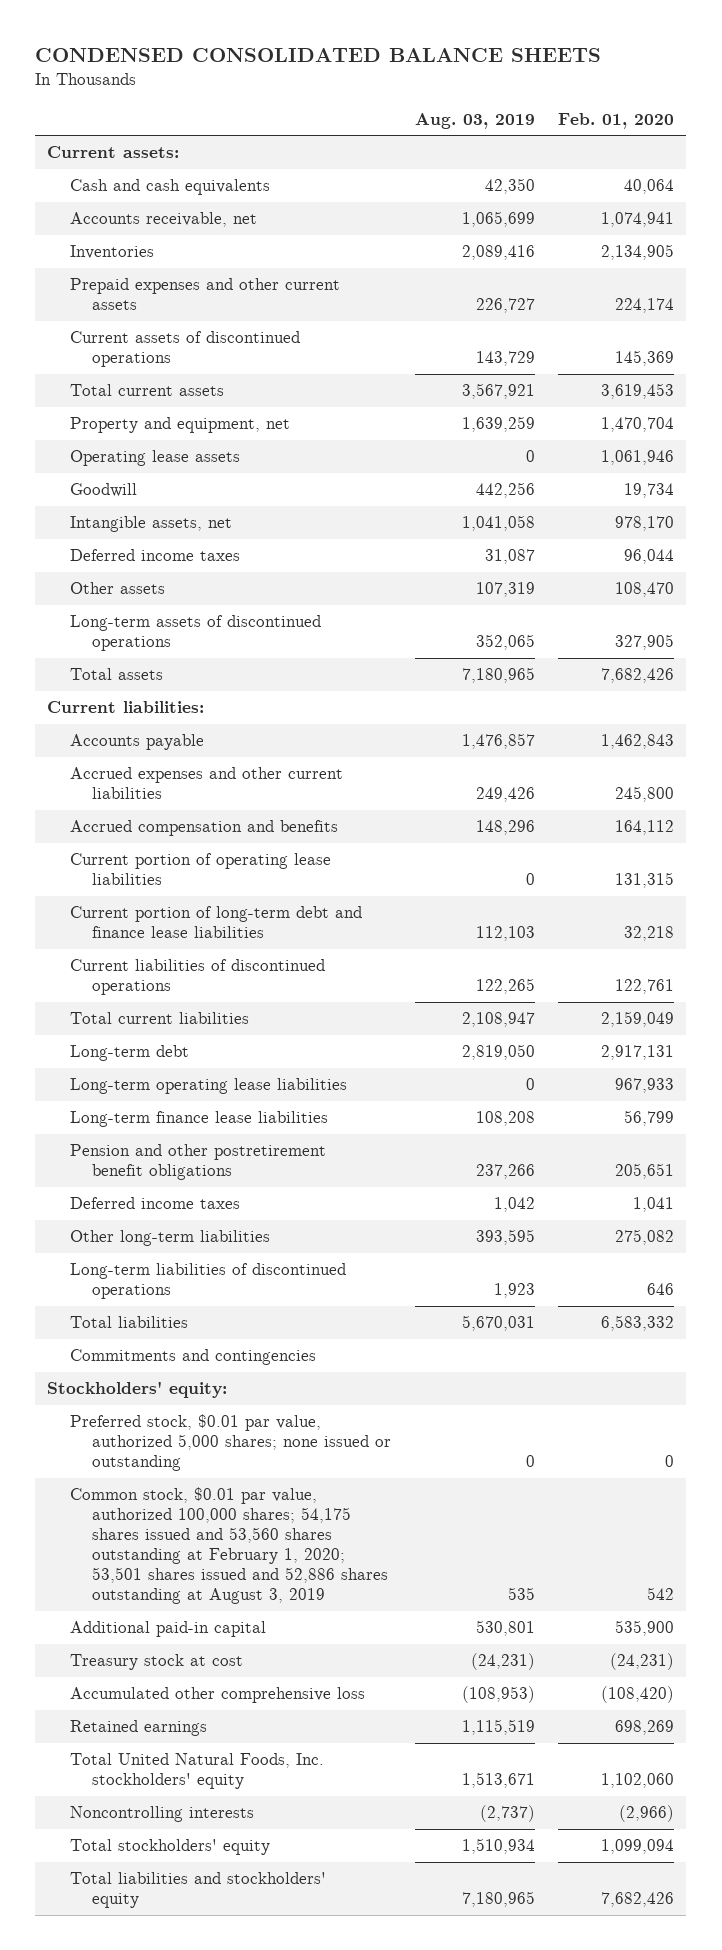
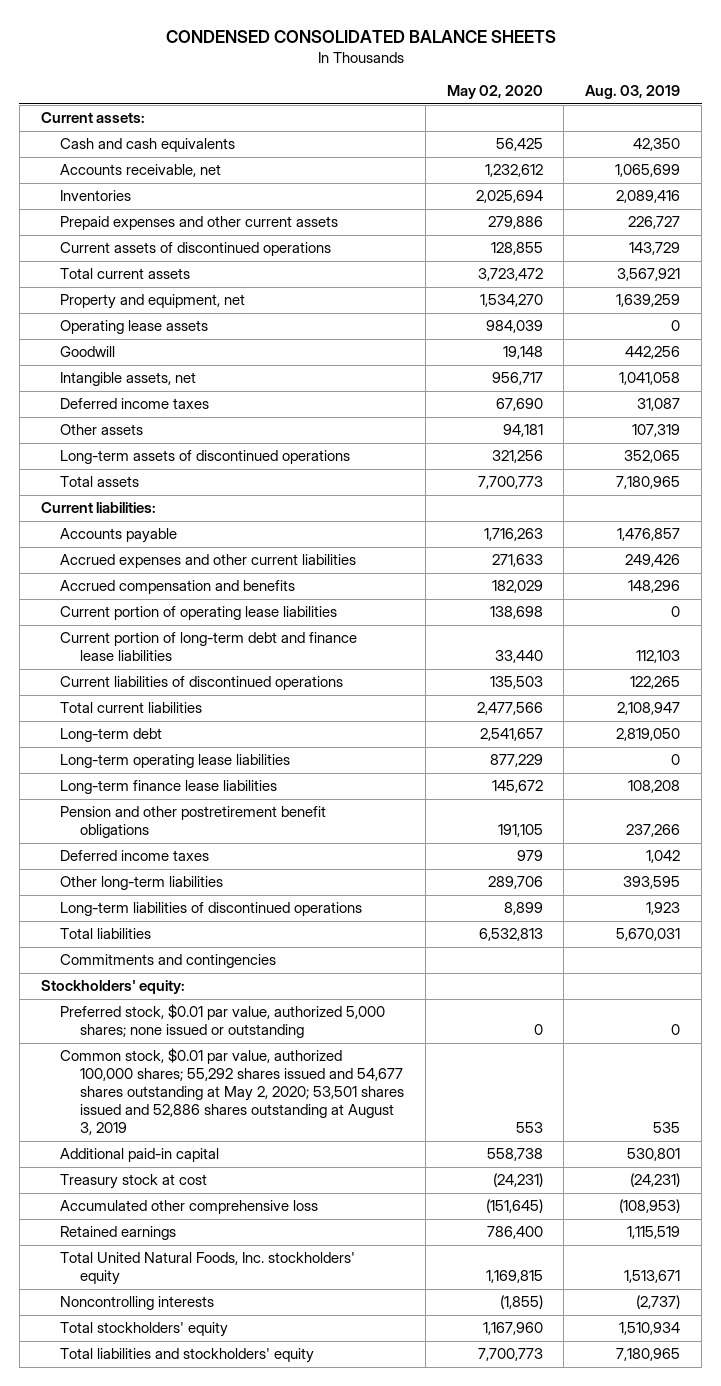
- | Aug. 03, 2019 | Feb. 01, 2020
+ | May 02, 2020 | Aug. 03, 2019
- Common stock, $0.01 par value, authorized 100,000 shares; 54,175 shares issued and 53,560 shares outstanding at February 1, 2020; 53,501 shares issued and 52,886 shares outstanding at August 3, 2019 | 535 | 542
+ Common stock, $0.01 par value, authorized 100,000 shares; 55,292 shares issued and 54,677 shares outstanding at May 2, 2020; 53,501 shares issued and 52,886 shares outstanding at August 3, 2019 | 553 | 535

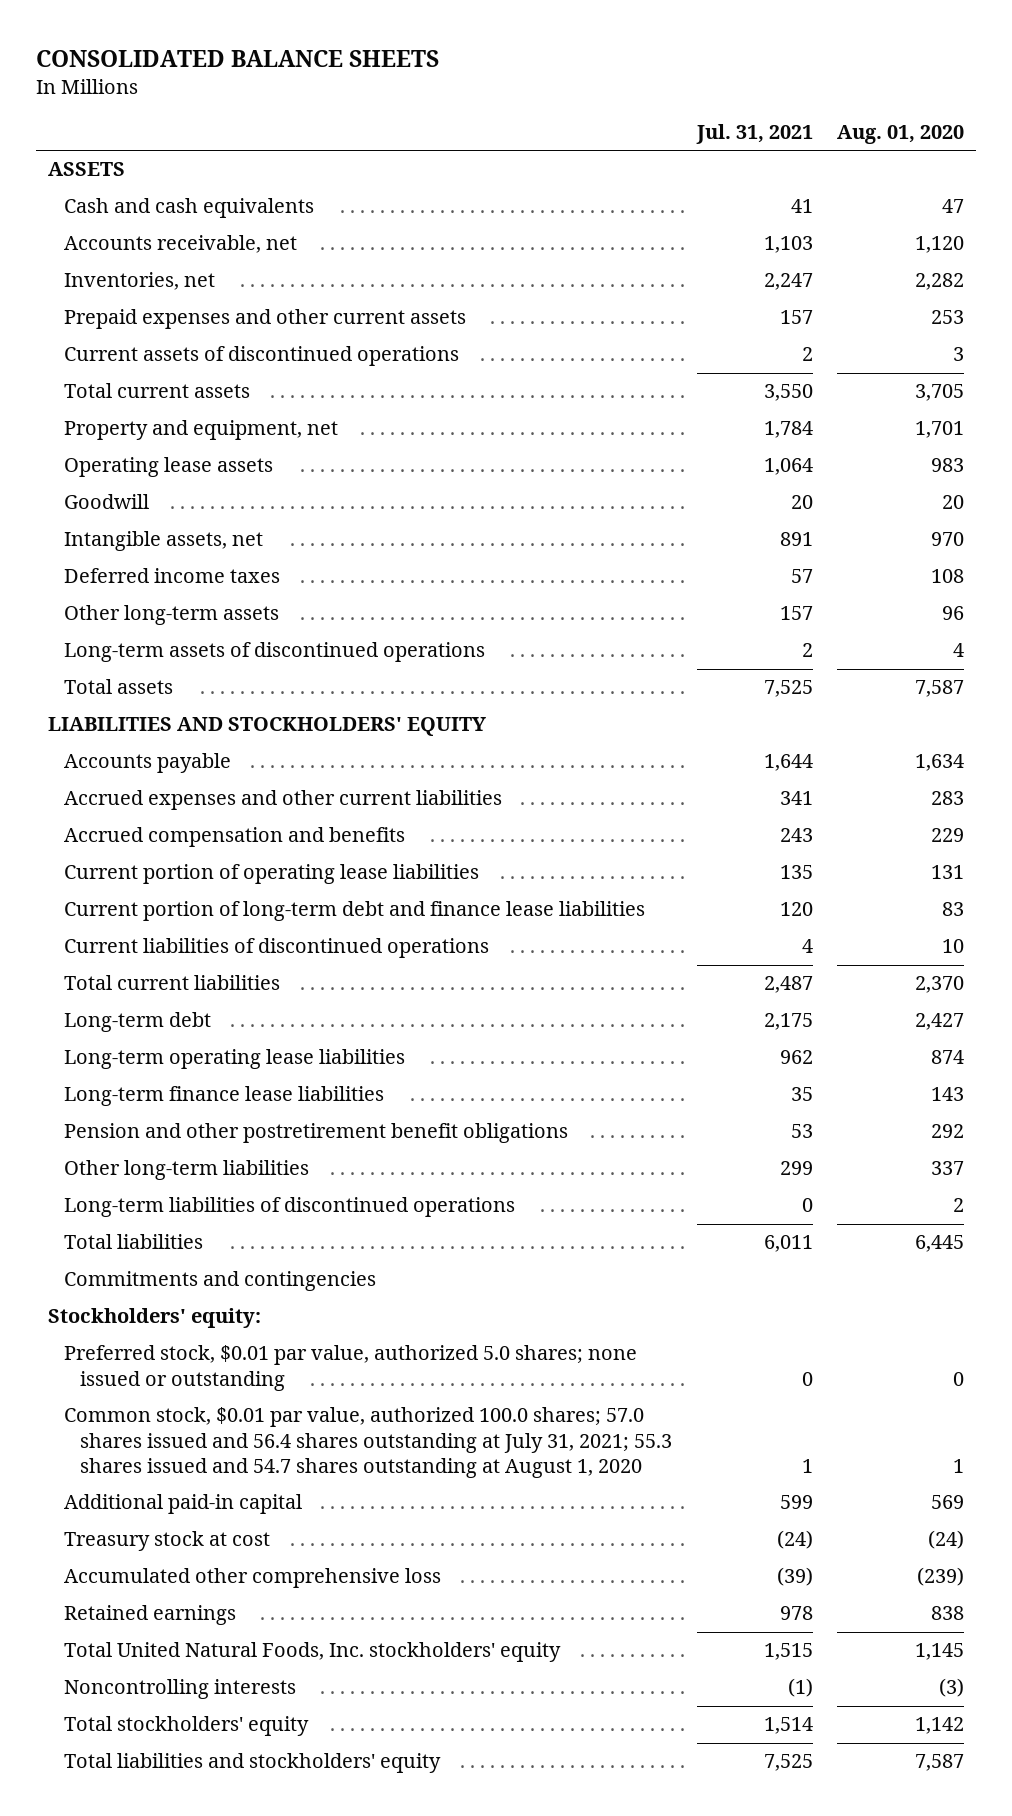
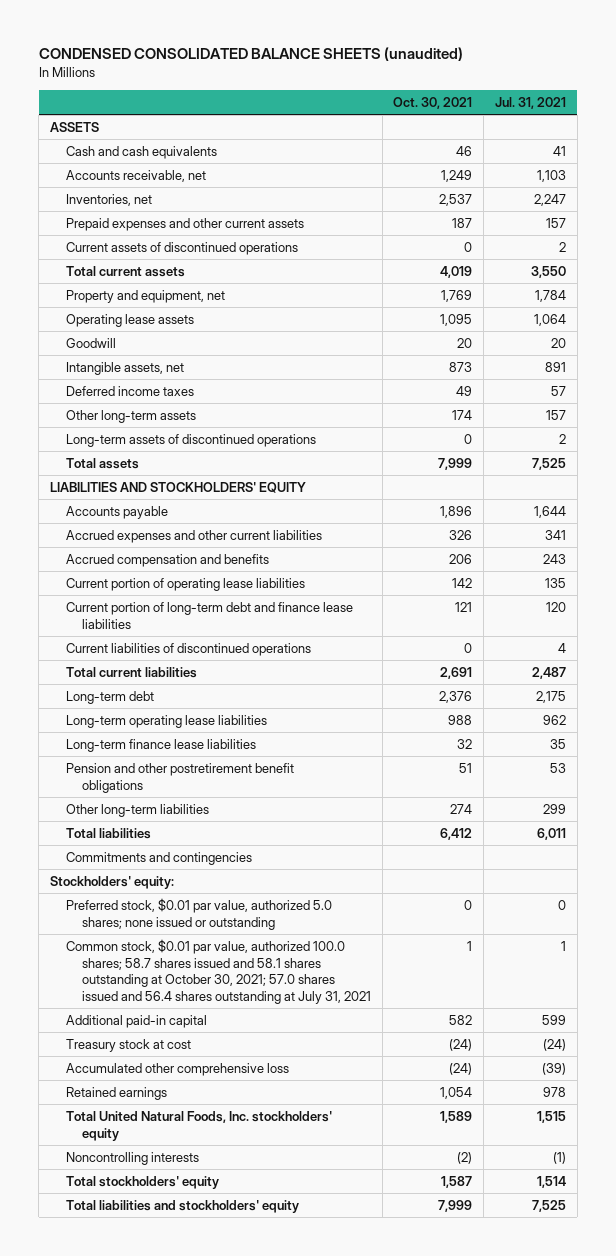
- CONSOLIDATED BALANCE SHEETS
+ CONDENSED CONSOLIDATED BALANCE SHEETS (unaudited)
- | Jul. 31, 2021 | Aug. 01, 2020
+ | Oct. 30, 2021 | Jul. 31, 2021
- Long-term liabilities of discontinued operations | 0 | 2
- Common stock, $0.01 par value, authorized 100.0 shares; 57.0 shares issued and 56.4 shares outstanding at July 31, 2021; 55.3 shares issued and 54.7 shares outstanding at August 1, 2020 | 1 | 1
+ Common stock, $0.01 par value, authorized 100.0 shares; 58.7 shares issued and 58.1 shares outstanding at October 30, 2021; 57.0 shares issued and 56.4 shares outstanding at July 31, 2021 | 1 | 1

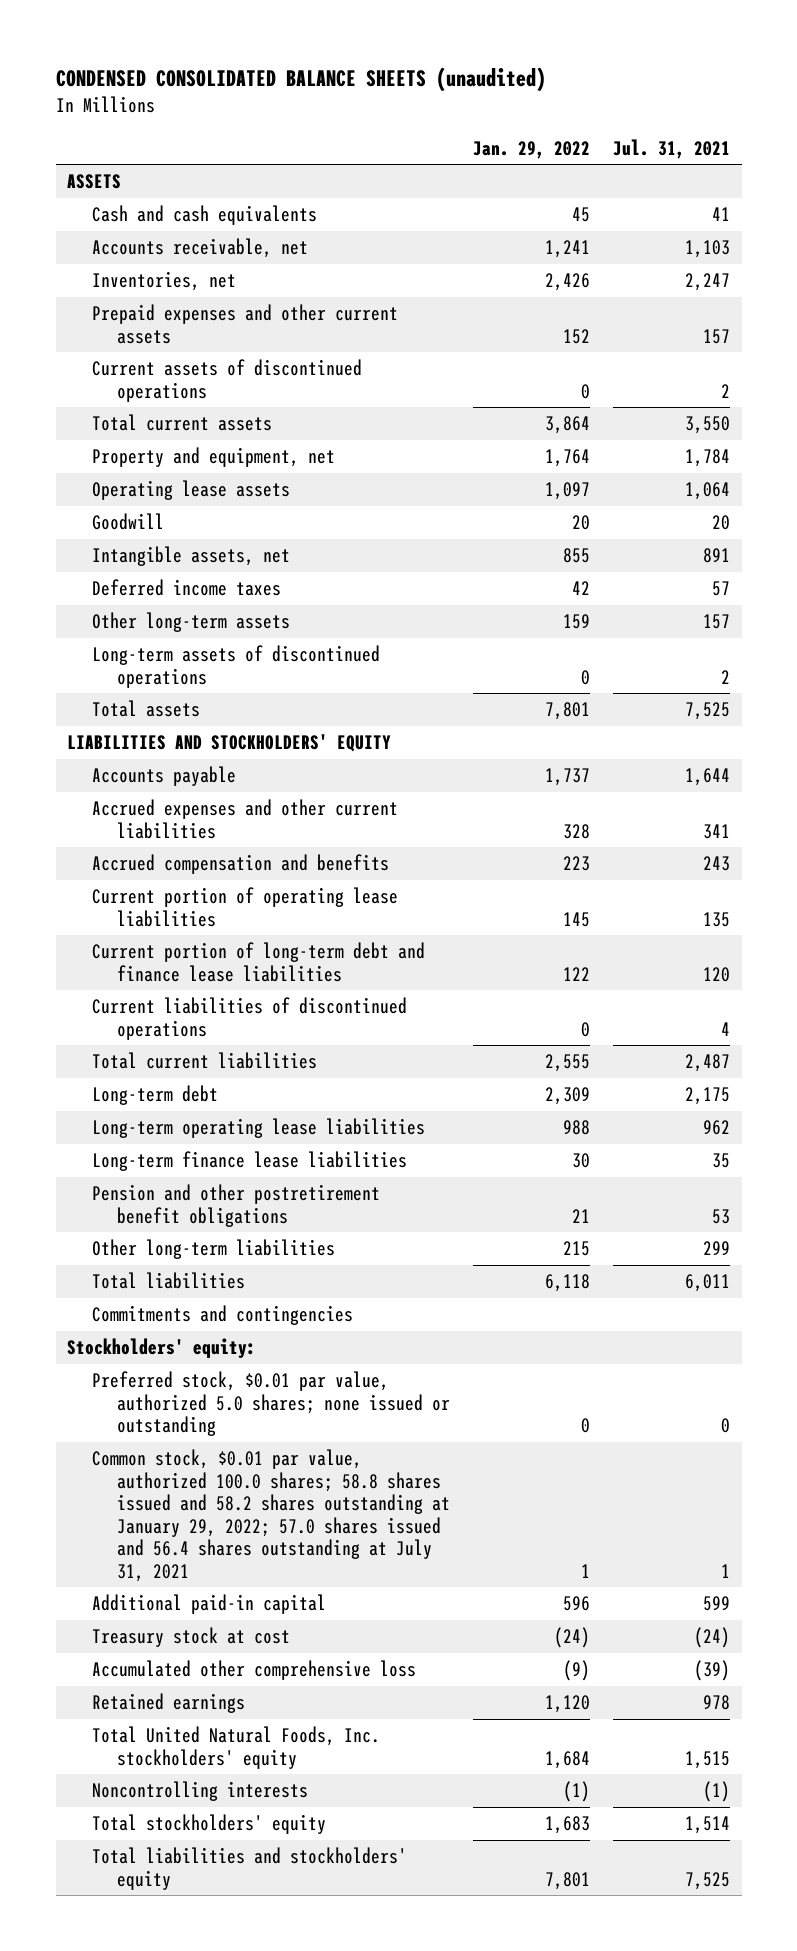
- | Oct. 30, 2021 | Jul. 31, 2021
+ | Jan. 29, 2022 | Jul. 31, 2021
- Common stock, $0.01 par value, authorized 100.0 shares; 58.7 shares issued and 58.1 shares outstanding at October 30, 2021; 57.0 shares issued and 56.4 shares outstanding at July 31, 2021 | 1 | 1
+ Common stock, $0.01 par value, authorized 100.0 shares; 58.8 shares issued and 58.2 shares outstanding at January 29, 2022; 57.0 shares issued and 56.4 shares outstanding at July 31, 2021 | 1 | 1

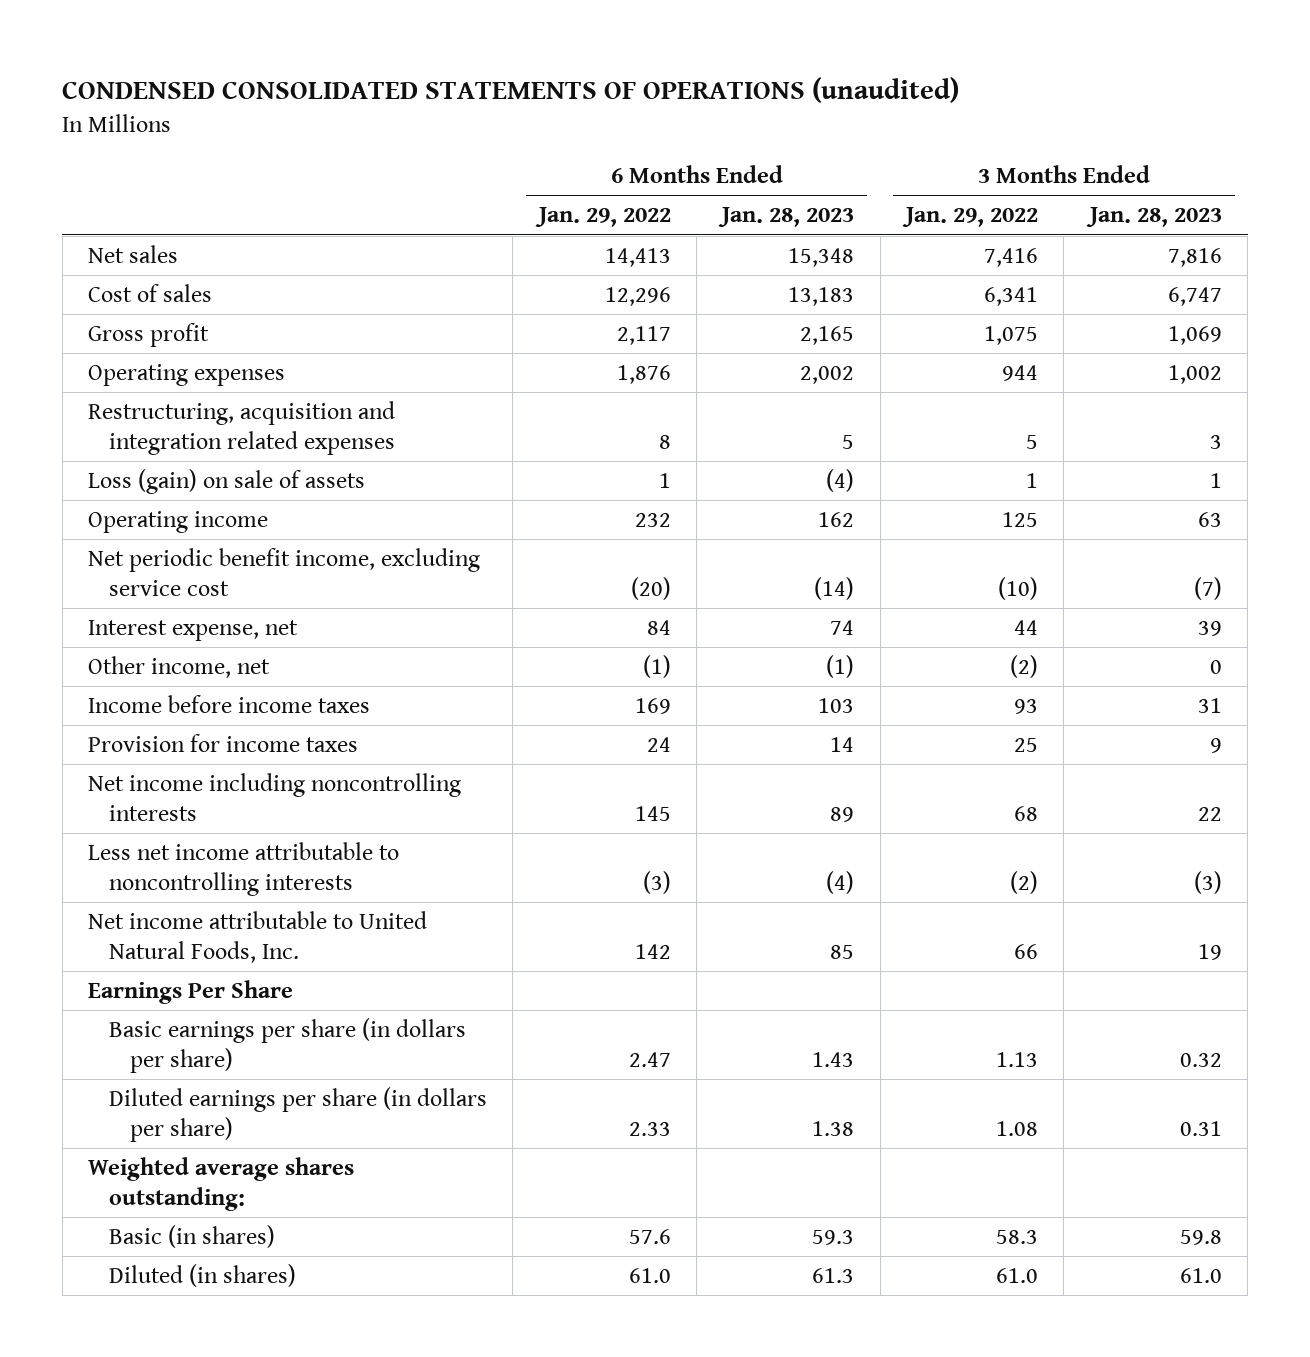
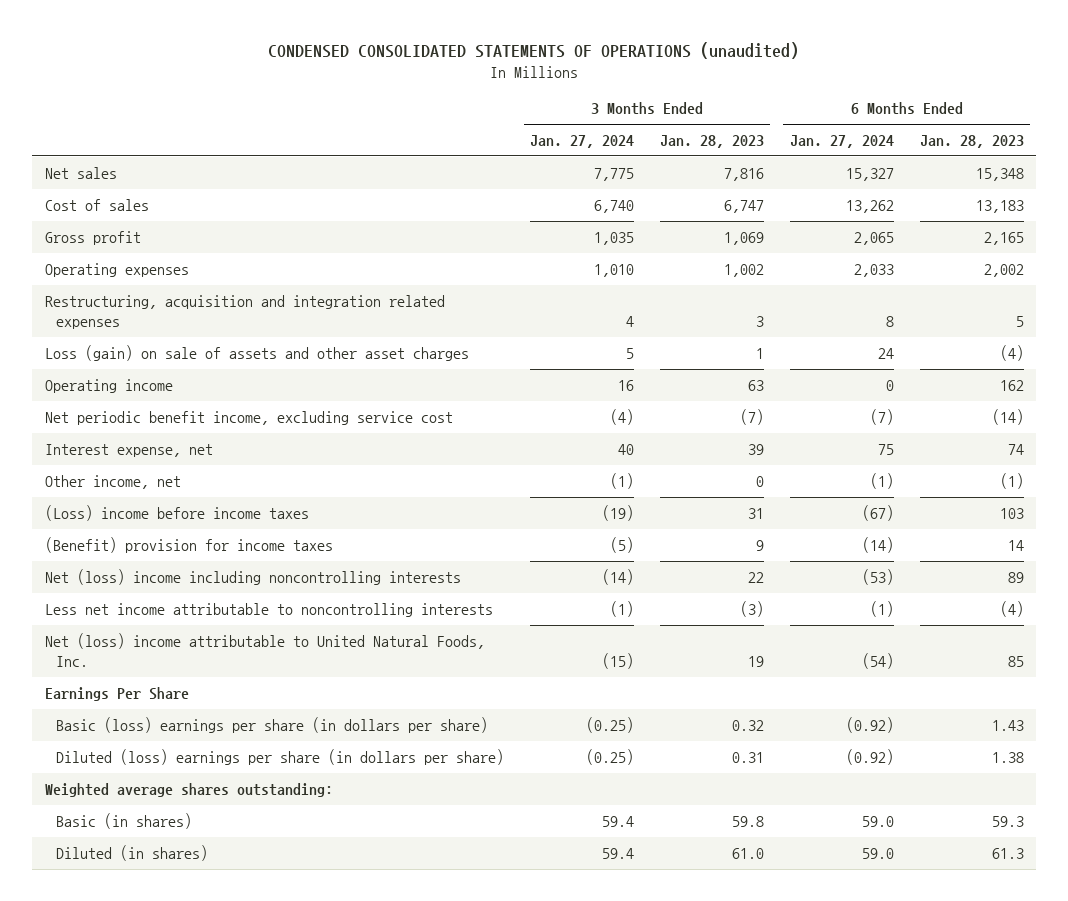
- | 6 Months Ended Jan. 29, 2022 | 6 Months Ended Jan. 28, 2023 | 3 Months Ended Jan. 29, 2022 | 3 Months Ended Jan. 28, 2023
+ | 3 Months Ended Jan. 27, 2024 | 3 Months Ended Jan. 28, 2023 | 6 Months Ended Jan. 27, 2024 | 6 Months Ended Jan. 28, 2023
- Loss (gain) on sale of assets | 1 | (4) | 1 | 1
+ Loss (gain) on sale of assets and other asset charges | 5 | 1 | 24 | (4)
- Income before income taxes | 169 | 103 | 93 | 31
- Provision for income taxes | 24 | 14 | 25 | 9
- Net income including noncontrolling interests | 145 | 89 | 68 | 22
+ (Loss) income before income taxes | (19) | 31 | (67) | 103
+ (Benefit) provision for income taxes | (5) | 9 | (14) | 14
+ Net (loss) income including noncontrolling interests | (14) | 22 | (53) | 89
- Net income attributable to United Natural Foods, Inc. | 142 | 85 | 66 | 19
+ Net (loss) income attributable to United Natural Foods, Inc. | (15) | 19 | (54) | 85
- Basic earnings per share (in dollars per share) | 2.47 | 1.43 | 1.13 | 0.32
- Diluted earnings per share (in dollars per share) | 2.33 | 1.38 | 1.08 | 0.31
+ Basic (loss) earnings per share (in dollars per share) | (0.25) | 0.32 | (0.92) | 1.43
+ Diluted (loss) earnings per share (in dollars per share) | (0.25) | 0.31 | (0.92) | 1.38

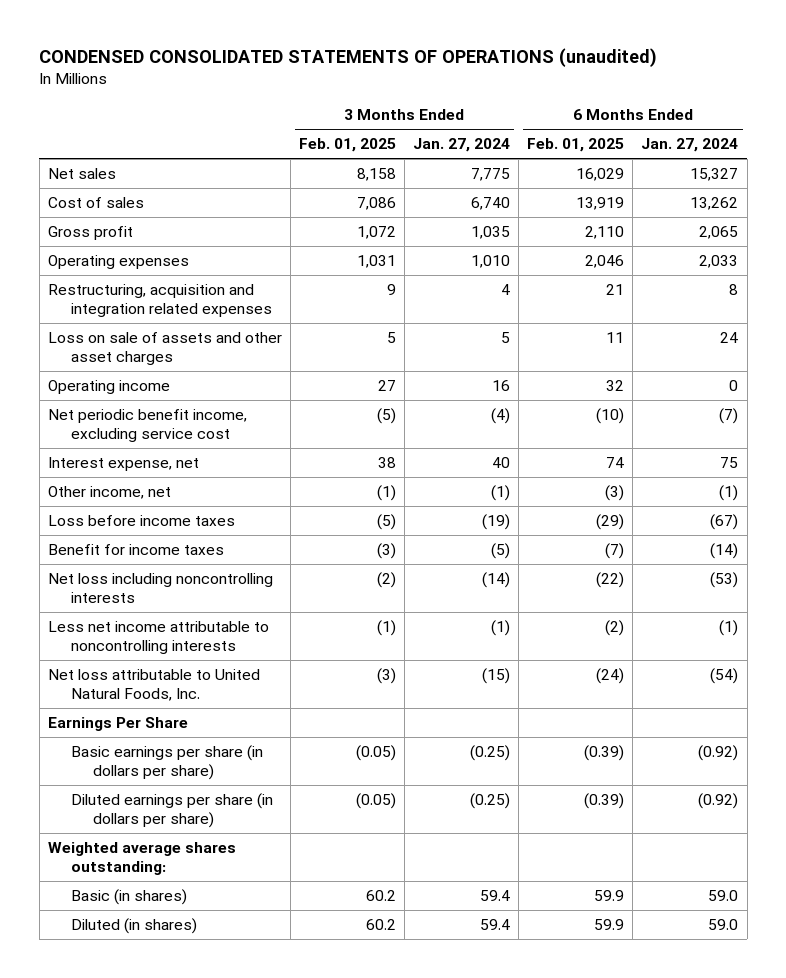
- | 3 Months Ended Jan. 27, 2024 | 3 Months Ended Jan. 28, 2023 | 6 Months Ended Jan. 27, 2024 | 6 Months Ended Jan. 28, 2023
+ | 3 Months Ended Feb. 01, 2025 | 3 Months Ended Jan. 27, 2024 | 6 Months Ended Feb. 01, 2025 | 6 Months Ended Jan. 27, 2024
- Loss (gain) on sale of assets and other asset charges | 5 | 1 | 24 | (4)
+ Loss on sale of assets and other asset charges | 5 | 5 | 11 | 24
- (Loss) income before income taxes | (19) | 31 | (67) | 103
- (Benefit) provision for income taxes | (5) | 9 | (14) | 14
- Net (loss) income including noncontrolling interests | (14) | 22 | (53) | 89
+ Loss before income taxes | (5) | (19) | (29) | (67)
+ Benefit for income taxes | (3) | (5) | (7) | (14)
+ Net loss including noncontrolling interests | (2) | (14) | (22) | (53)
- Net (loss) income attributable to United Natural Foods, Inc. | (15) | 19 | (54) | 85
+ Net loss attributable to United Natural Foods, Inc. | (3) | (15) | (24) | (54)
- Basic (loss) earnings per share (in dollars per share) | (0.25) | 0.32 | (0.92) | 1.43
- Diluted (loss) earnings per share (in dollars per share) | (0.25) | 0.31 | (0.92) | 1.38
+ Basic earnings per share (in dollars per share) | (0.05) | (0.25) | (0.39) | (0.92)
+ Diluted earnings per share (in dollars per share) | (0.05) | (0.25) | (0.39) | (0.92)

